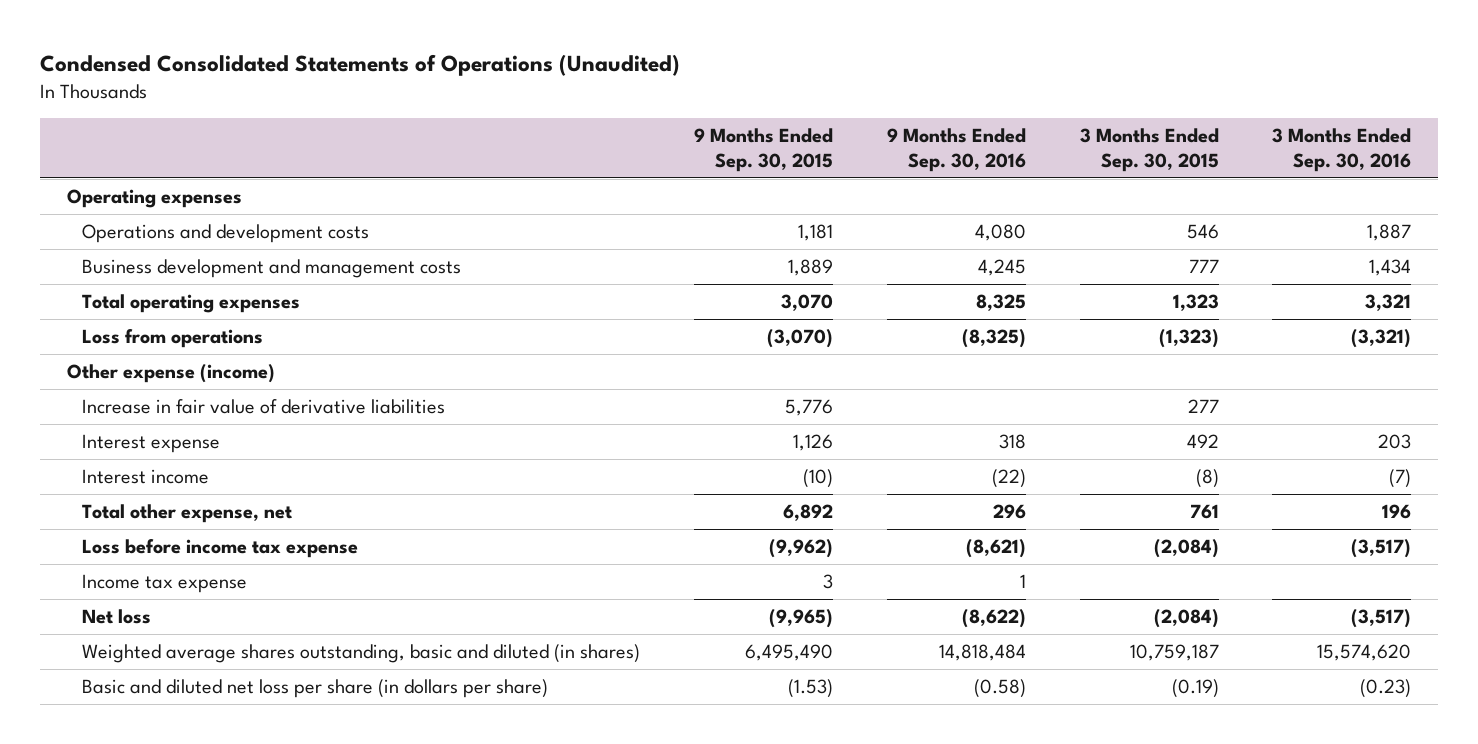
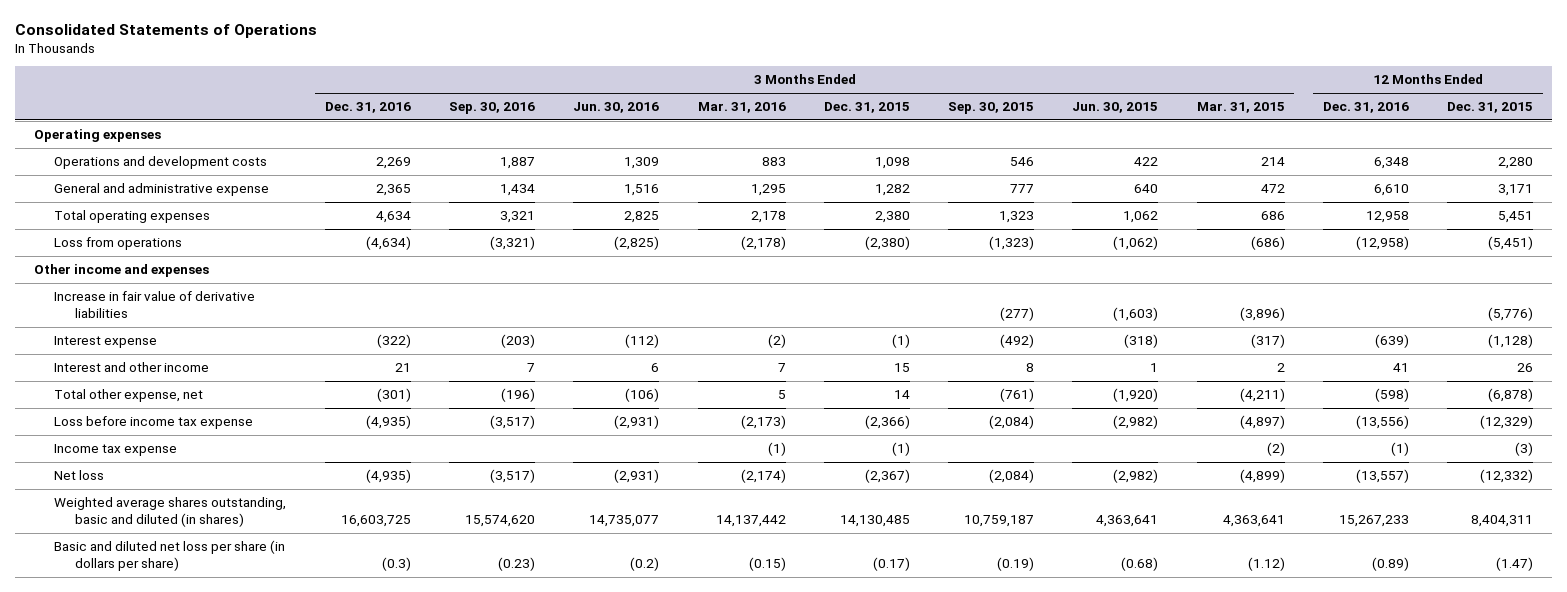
- Condensed Consolidated Statements of Operations (Unaudited)
+ Consolidated Statements of Operations
- | 9 Months Ended Sep. 30, 2015 | 9 Months Ended Sep. 30, 2016 | 3 Months Ended Sep. 30, 2015 | 3 Months Ended Sep. 30, 2016
+ | 3 Months Ended Dec. 31, 2016 | 3 Months Ended Sep. 30, 2016 | 3 Months Ended Jun. 30, 2016 | 3 Months Ended Mar. 31, 2016 | 3 Months Ended Dec. 31, 2015 | 3 Months Ended Sep. 30, 2015 | 3 Months Ended Jun. 30, 2015 | 3 Months Ended Mar. 31, 2015 | 12 Months Ended Dec. 31, 2016 | 12 Months Ended Dec. 31, 2015
- Business development and management costs | 1,889 | 4,245 | 777 | 1,434
+ General and administrative expense | 2,365 | 1,434 | 1,516 | 1,295 | 1,282 | 777 | 640 | 472 | 6,610 | 3,171
- Other expense (income)
- Increase in fair value of derivative liabilities | 5,776 | | 277 |
- Interest expense | 1,126 | 318 | 492 | 203
- Interest income | (10) | (22) | (8) | (7)
- Total other expense, net | 6,892 | 296 | 761 | 196
+ Other income and expenses
+ Increase in fair value of derivative liabilities | | | | | | (277) | (1,603) | (3,896) | | (5,776)
+ Interest expense | (322) | (203) | (112) | (2) | (1) | (492) | (318) | (317) | (639) | (1,128)
+ Interest and other income | 21 | 7 | 6 | 7 | 15 | 8 | 1 | 2 | 41 | 26
+ Total other expense, net | (301) | (196) | (106) | 5 | 14 | (761) | (1,920) | (4,211) | (598) | (6,878)

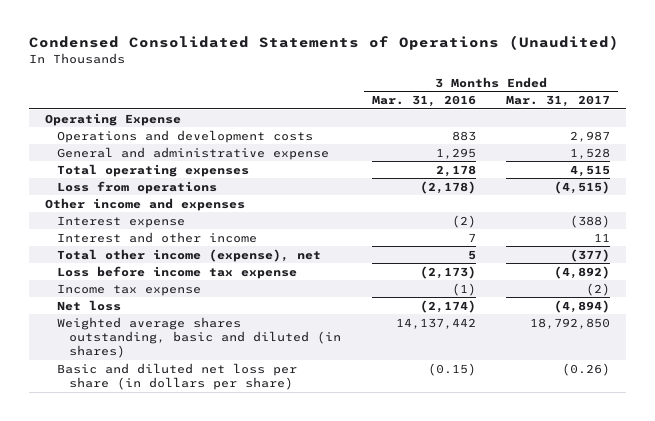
- Consolidated Statements of Operations
+ Condensed Consolidated Statements of Operations (Unaudited)
- | 3 Months Ended Dec. 31, 2016 | 3 Months Ended Sep. 30, 2016 | 3 Months Ended Jun. 30, 2016 | 3 Months Ended Mar. 31, 2016 | 3 Months Ended Dec. 31, 2015 | 3 Months Ended Sep. 30, 2015 | 3 Months Ended Jun. 30, 2015 | 3 Months Ended Mar. 31, 2015 | 12 Months Ended Dec. 31, 2016 | 12 Months Ended Dec. 31, 2015
+ | 3 Months Ended Mar. 31, 2016 | 3 Months Ended Mar. 31, 2017
- Operating expenses
+ Operating Expense
- Increase in fair value of derivative liabilities | | | | | | (277) | (1,603) | (3,896) | | (5,776)
- Total other expense, net | (301) | (196) | (106) | 5 | 14 | (761) | (1,920) | (4,211) | (598) | (6,878)
+ Total other income (expense), net | 5 | (377)

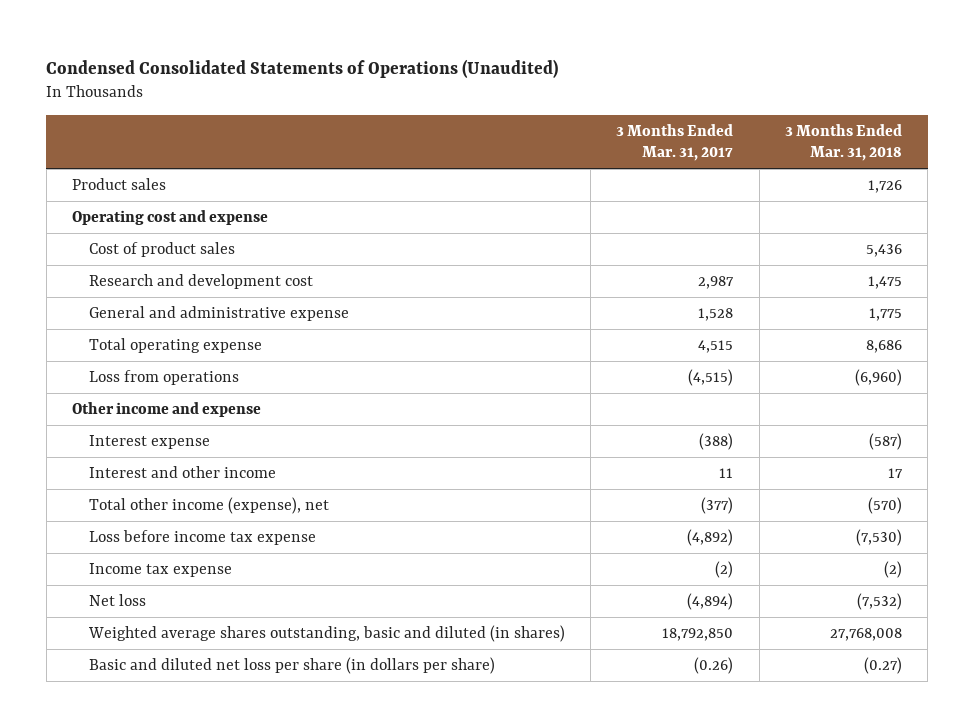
- | 3 Months Ended Mar. 31, 2016 | 3 Months Ended Mar. 31, 2017
+ | 3 Months Ended Mar. 31, 2017 | 3 Months Ended Mar. 31, 2018
- Operating Expense
- Operations and development costs | 883 | 2,987
+ Product sales | | 1,726
+ Operating cost and expense
+ Cost of product sales | | 5,436
+ Research and development cost | 2,987 | 1,475
- Total operating expenses | 2,178 | 4,515
+ Total operating expense | 4,515 | 8,686
- Other income and expenses
+ Other income and expense

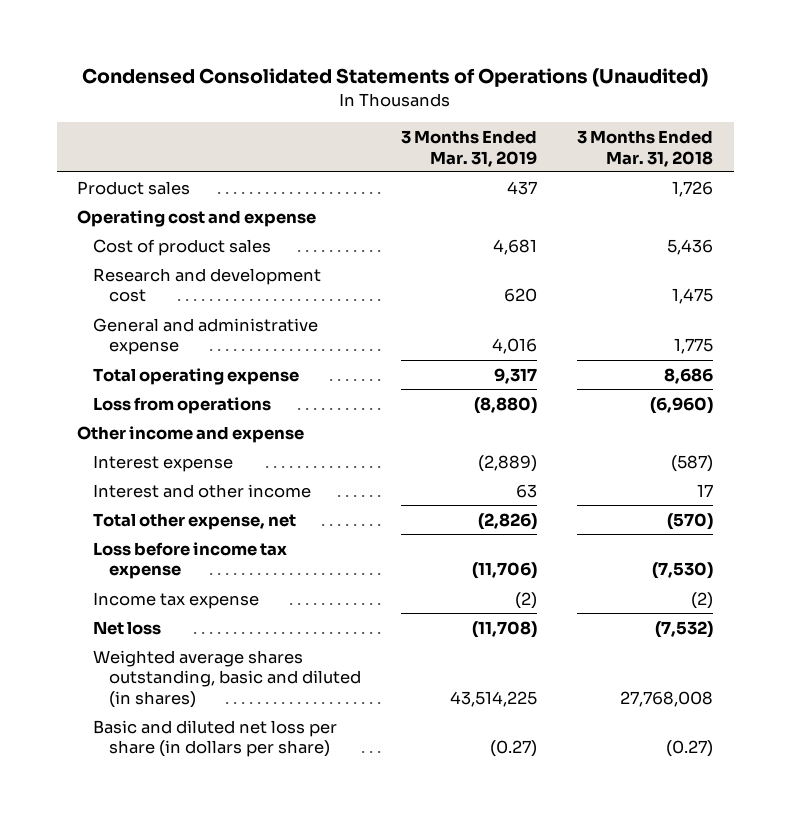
- | 3 Months Ended Mar. 31, 2017 | 3 Months Ended Mar. 31, 2018
+ | 3 Months Ended Mar. 31, 2019 | 3 Months Ended Mar. 31, 2018
- Total other income (expense), net | (377) | (570)
+ Total other expense, net | (2,826) | (570)

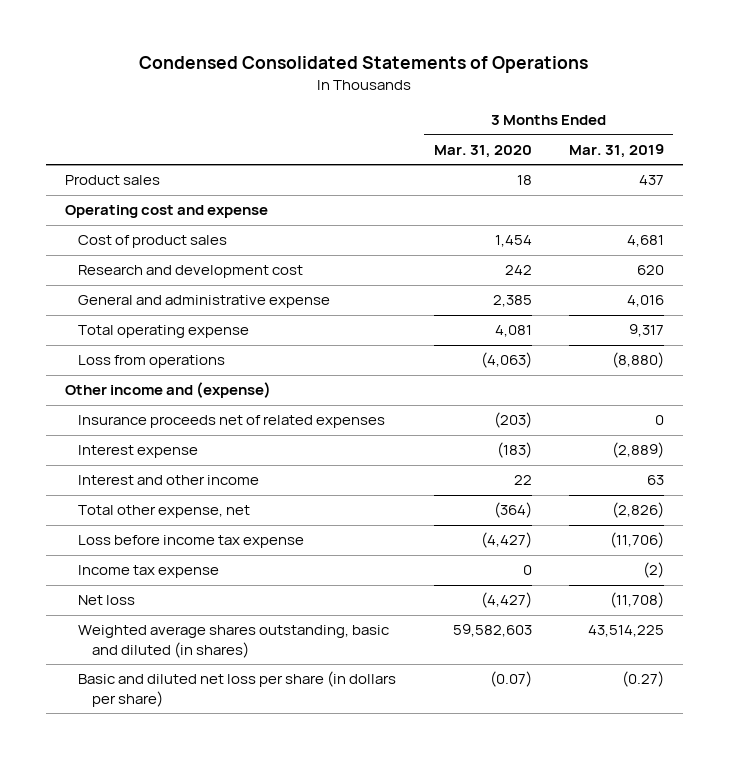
- Condensed Consolidated Statements of Operations (Unaudited)
+ Condensed Consolidated Statements of Operations
- | 3 Months Ended Mar. 31, 2019 | 3 Months Ended Mar. 31, 2018
+ | 3 Months Ended Mar. 31, 2020 | 3 Months Ended Mar. 31, 2019
- Other income and expense
+ Other income and (expense)
+ Insurance proceeds net of related expenses | (203) | 0

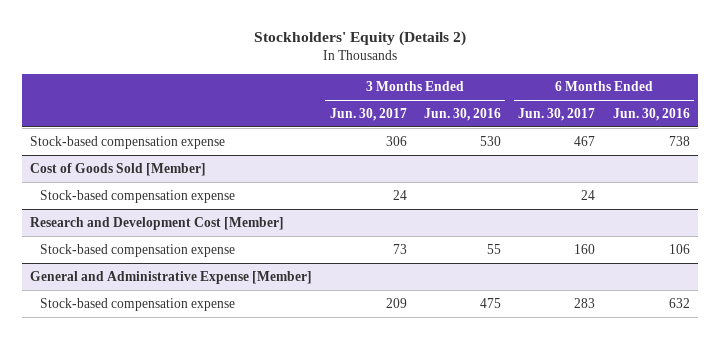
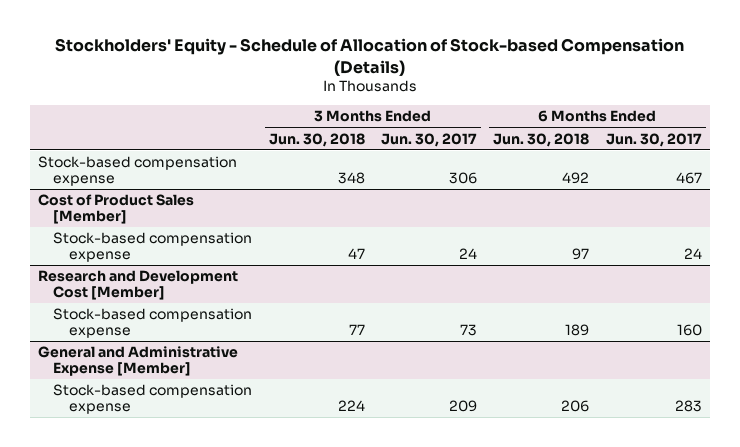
- Stockholders' Equity (Details 2)
+ Stockholders' Equity - Schedule of Allocation of Stock-based Compensation (Details)
- | 3 Months Ended Jun. 30, 2017 | 3 Months Ended Jun. 30, 2016 | 6 Months Ended Jun. 30, 2017 | 6 Months Ended Jun. 30, 2016
+ | 3 Months Ended Jun. 30, 2018 | 3 Months Ended Jun. 30, 2017 | 6 Months Ended Jun. 30, 2018 | 6 Months Ended Jun. 30, 2017
- Cost of Goods Sold [Member]
+ Cost of Product Sales [Member]

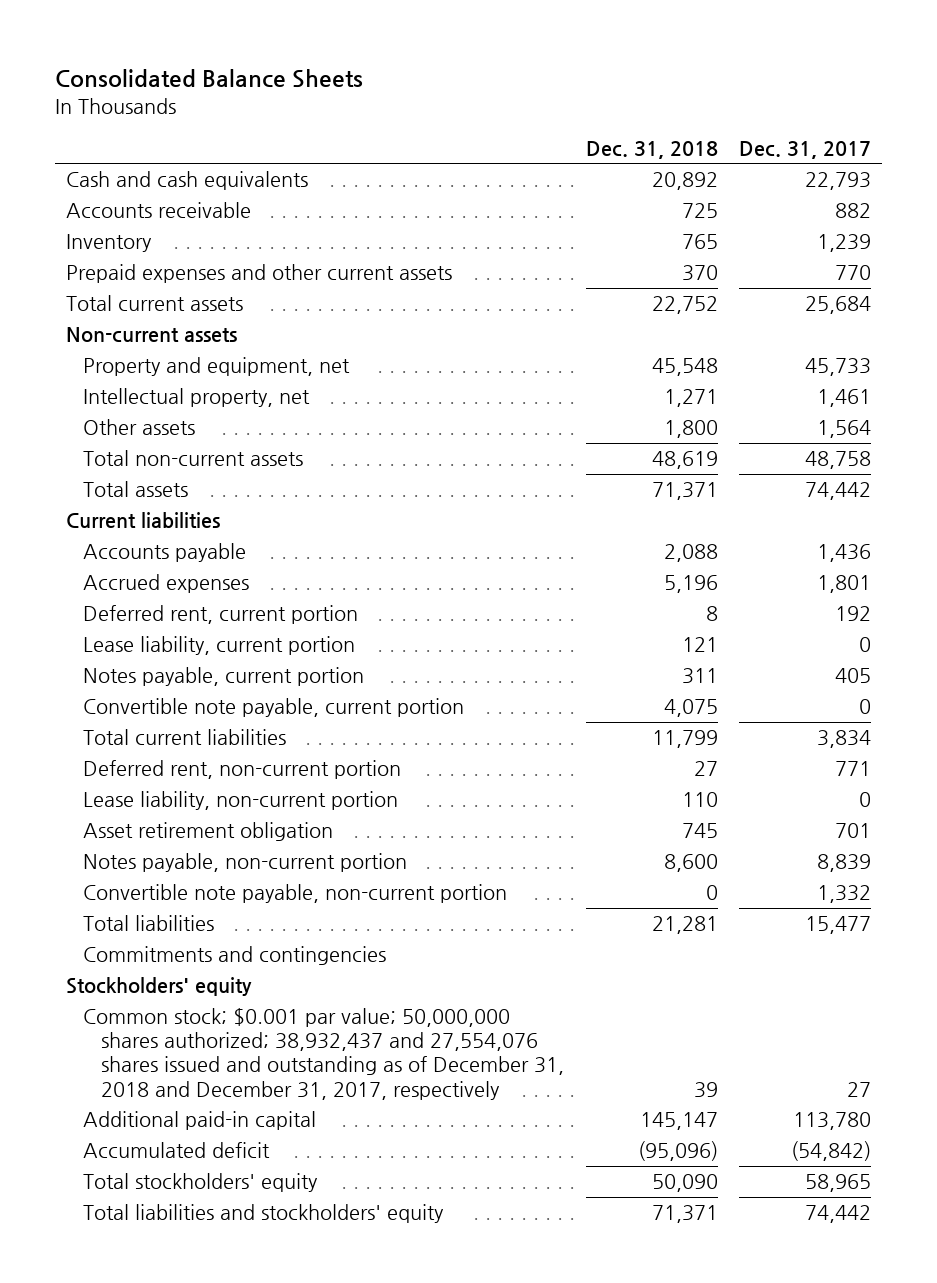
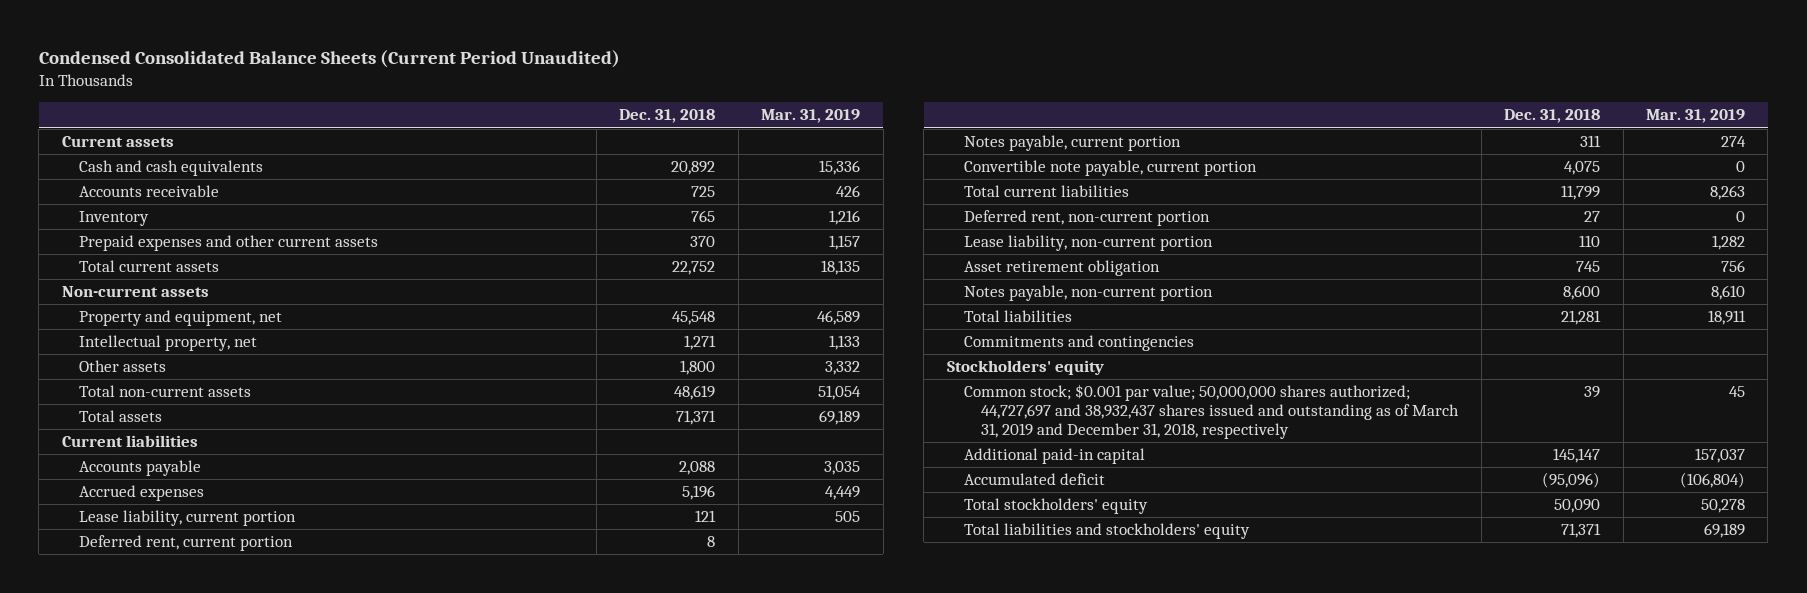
- Consolidated Balance Sheets
+ Condensed Consolidated Balance Sheets (Current Period Unaudited)
- | Dec. 31, 2018 | Dec. 31, 2017
+ | Dec. 31, 2018 | Mar. 31, 2019
+ Current assets
moved down: Deferred rent, current portion | 8 |
- Convertible note payable, non-current portion | 0 | 1,332
- Common stock; $0.001 par value; 50,000,000 shares authorized; 38,932,437 and 27,554,076 shares issued and outstanding as of December 31, 2018 and December 31, 2017, respectively | 39 | 27
+ Common stock; $0.001 par value; 50,000,000 shares authorized; 44,727,697 and 38,932,437 shares issued and outstanding as of March 31, 2019 and December 31, 2018, respectively | 39 | 45

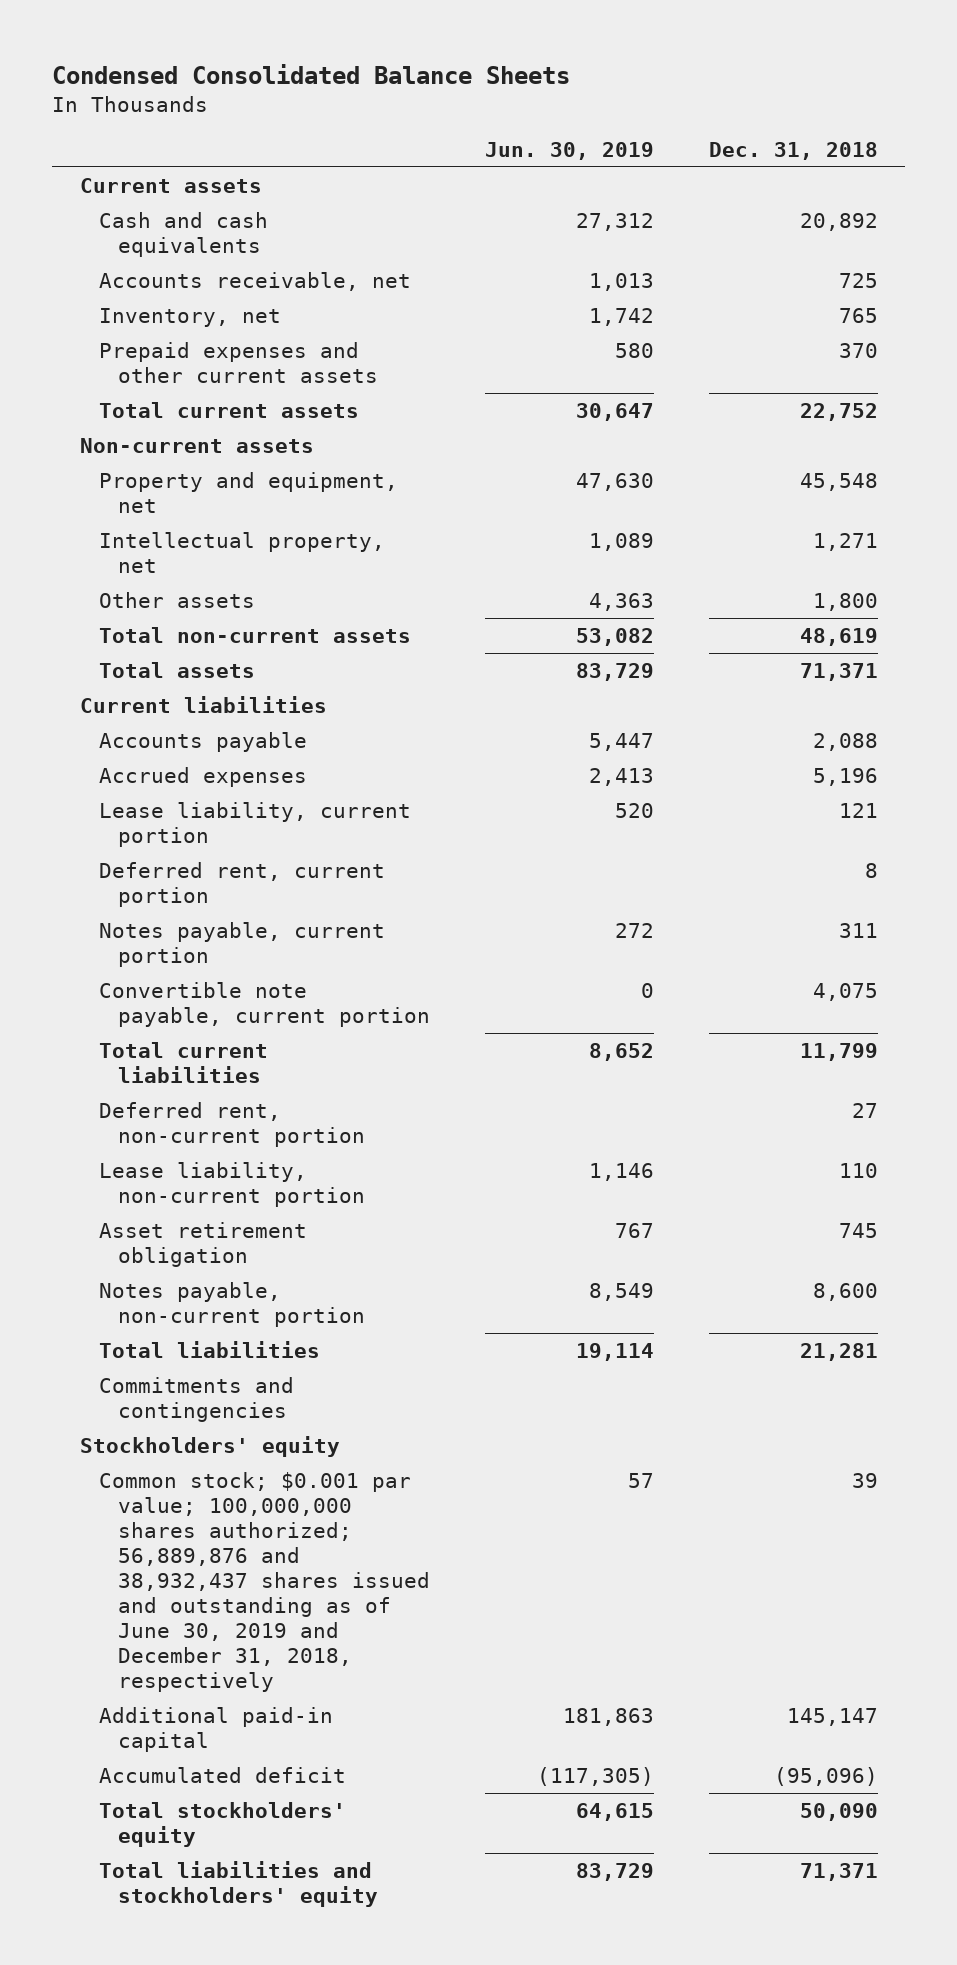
- Condensed Consolidated Balance Sheets (Current Period Unaudited)
+ Condensed Consolidated Balance Sheets
- | Dec. 31, 2018 | Mar. 31, 2019
+ | Jun. 30, 2019 | Dec. 31, 2018
- Accounts receivable | 725 | 426
- Inventory | 765 | 1,216
+ Accounts receivable, net | 1,013 | 725
+ Inventory, net | 1,742 | 765
- Common stock; $0.001 par value; 50,000,000 shares authorized; 44,727,697 and 38,932,437 shares issued and outstanding as of March 31, 2019 and December 31, 2018, respectively | 39 | 45
+ Common stock; $0.001 par value; 100,000,000 shares authorized; 56,889,876 and 38,932,437 shares issued and outstanding as of June 30, 2019 and December 31, 2018, respectively | 57 | 39

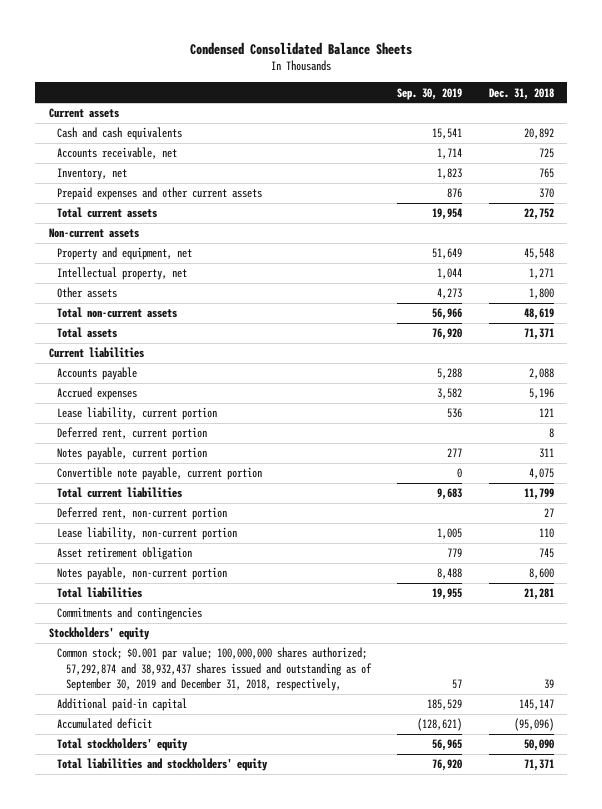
- | Jun. 30, 2019 | Dec. 31, 2018
+ | Sep. 30, 2019 | Dec. 31, 2018
- Common stock; $0.001 par value; 100,000,000 shares authorized; 56,889,876 and 38,932,437 shares issued and outstanding as of June 30, 2019 and December 31, 2018, respectively | 57 | 39
+ Common stock; $0.001 par value; 100,000,000 shares authorized; 57,292,874 and 38,932,437 shares issued and outstanding as of September 30, 2019 and December 31, 2018, respectively, | 57 | 39

